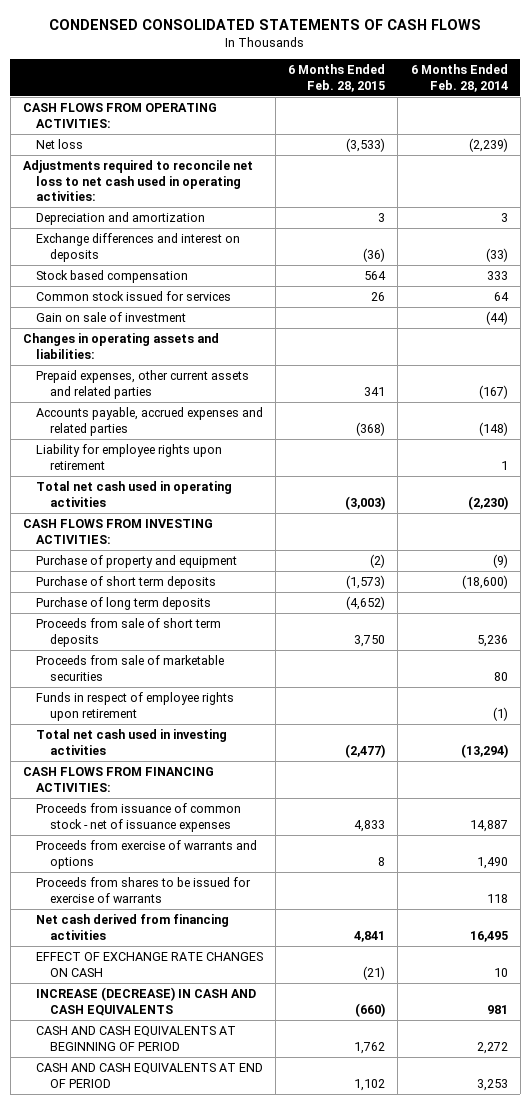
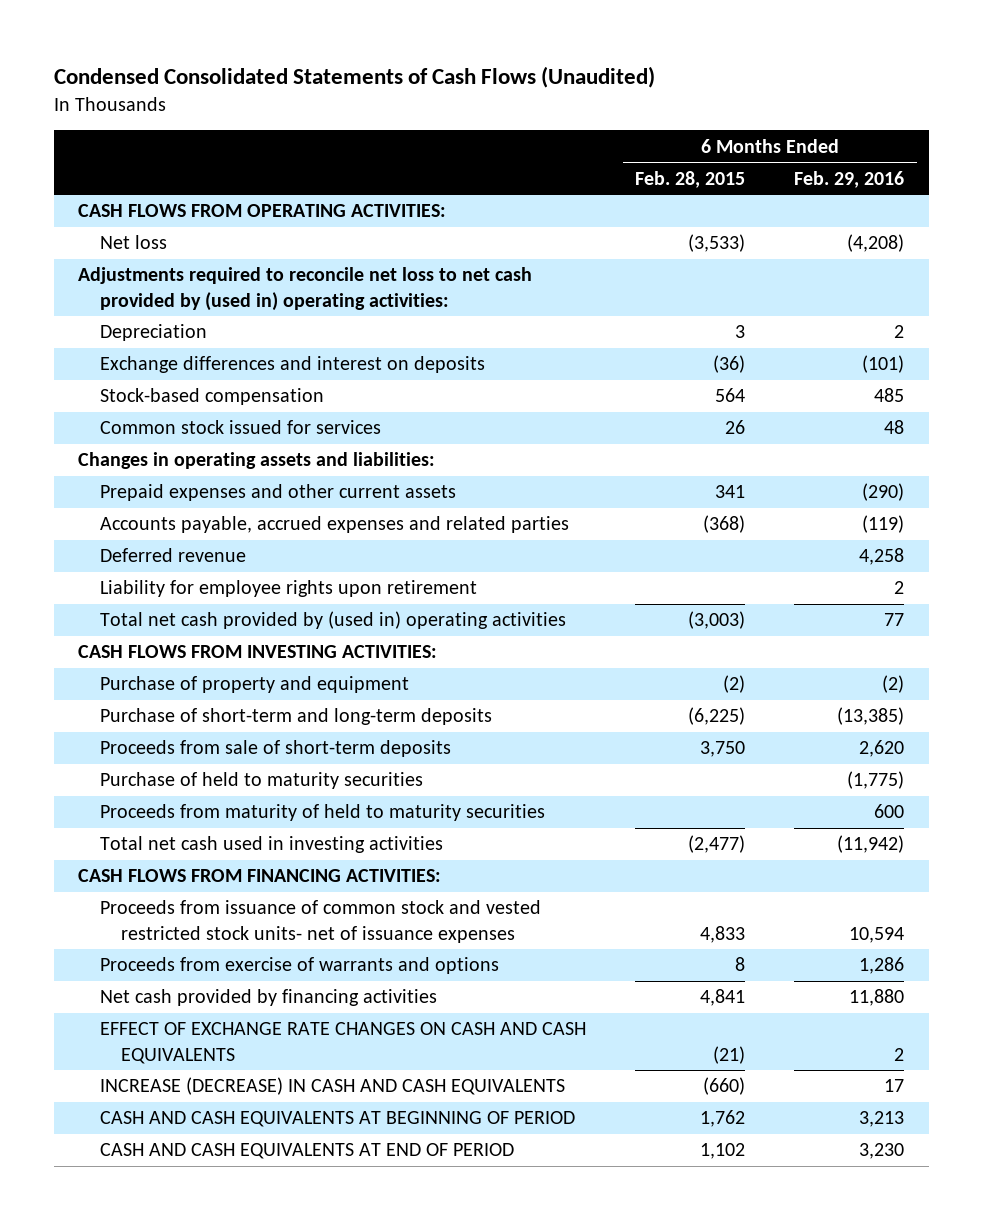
- CONDENSED CONSOLIDATED STATEMENTS OF CASH FLOWS
+ Condensed Consolidated Statements of Cash Flows (Unaudited)
- | 6 Months Ended Feb. 28, 2015 | 6 Months Ended Feb. 28, 2014
+ | 6 Months Ended Feb. 28, 2015 | 6 Months Ended Feb. 29, 2016
- Adjustments required to reconcile net loss to net cash used in operating activities:
- Depreciation and amortization | 3 | 3
+ Adjustments required to reconcile net loss to net cash provided by (used in) operating activities:
+ Depreciation | 3 | 2
- Stock based compensation | 564 | 333
+ Stock-based compensation | 564 | 485
- Gain on sale of investment | | (44)
- Prepaid expenses, other current assets and related parties | 341 | (167)
+ Prepaid expenses and other current assets | 341 | (290)
+ Deferred revenue | | 4,258
- Total net cash used in operating activities | (3,003) | (2,230)
+ Total net cash provided by (used in) operating activities | (3,003) | 77
- Purchase of short term deposits | (1,573) | (18,600)
- Purchase of long term deposits | (4,652) |
- Proceeds from sale of short term deposits | 3,750 | 5,236
- Proceeds from sale of marketable securities | | 80
- Funds in respect of employee rights upon retirement | | (1)
+ Purchase of short-term and long-term deposits | (6,225) | (13,385)
+ Proceeds from sale of short-term deposits | 3,750 | 2,620
+ Purchase of held to maturity securities | | (1,775)
+ Proceeds from maturity of held to maturity securities | | 600
- Proceeds from issuance of common stock - net of issuance expenses | 4,833 | 14,887
+ Proceeds from issuance of common stock and vested restricted stock units- net of issuance expenses | 4,833 | 10,594
- Proceeds from shares to be issued for exercise of warrants | | 118
- Net cash derived from financing activities | 4,841 | 16,495
- EFFECT OF EXCHANGE RATE CHANGES ON CASH | (21) | 10
+ Net cash provided by financing activities | 4,841 | 11,880
+ EFFECT OF EXCHANGE RATE CHANGES ON CASH AND CASH EQUIVALENTS | (21) | 2

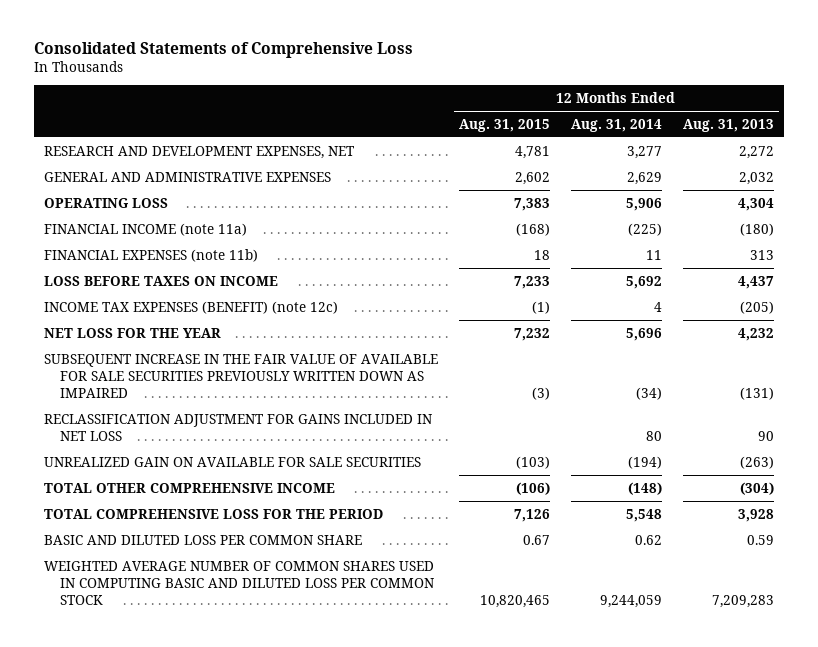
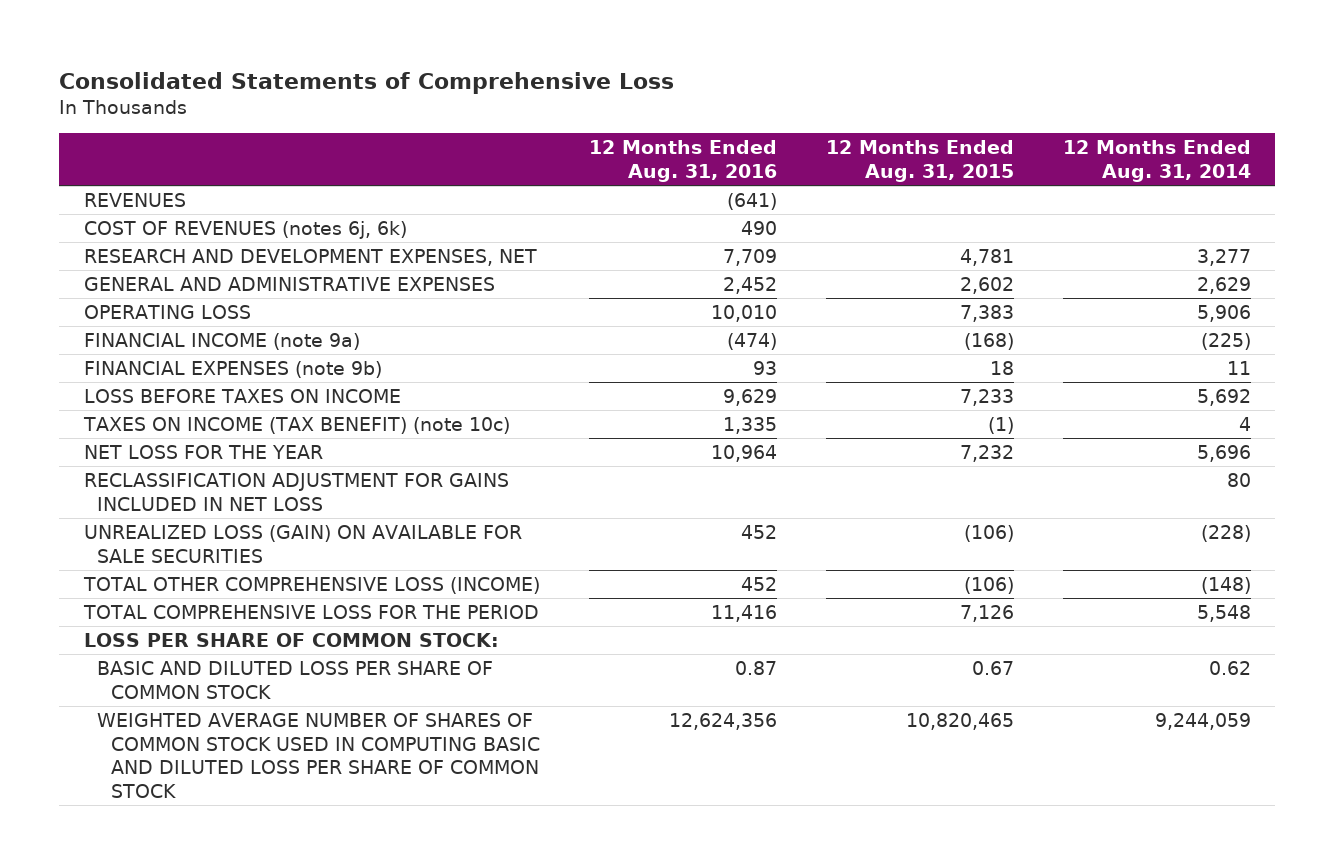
- | 12 Months Ended Aug. 31, 2015 | 12 Months Ended Aug. 31, 2014 | 12 Months Ended Aug. 31, 2013
+ | 12 Months Ended Aug. 31, 2016 | 12 Months Ended Aug. 31, 2015 | 12 Months Ended Aug. 31, 2014
+ REVENUES | (641) | |
+ COST OF REVENUES (notes 6j, 6k) | 490 | |
- FINANCIAL INCOME (note 11a) | (168) | (225) | (180)
- FINANCIAL EXPENSES (note 11b) | 18 | 11 | 313
+ FINANCIAL INCOME (note 9a) | (474) | (168) | (225)
+ FINANCIAL EXPENSES (note 9b) | 93 | 18 | 11
- INCOME TAX EXPENSES (BENEFIT) (note 12c) | (1) | 4 | (205)
+ TAXES ON INCOME (TAX BENEFIT) (note 10c) | 1,335 | (1) | 4
- SUBSEQUENT INCREASE IN THE FAIR VALUE OF AVAILABLE FOR SALE SECURITIES PREVIOUSLY WRITTEN DOWN AS IMPAIRED | (3) | (34) | (131)
- UNREALIZED GAIN ON AVAILABLE FOR SALE SECURITIES | (103) | (194) | (263)
- TOTAL OTHER COMPREHENSIVE INCOME | (106) | (148) | (304)
+ UNREALIZED LOSS (GAIN) ON AVAILABLE FOR SALE SECURITIES | 452 | (106) | (228)
+ TOTAL OTHER COMPREHENSIVE LOSS (INCOME) | 452 | (106) | (148)
- BASIC AND DILUTED LOSS PER COMMON SHARE | 0.67 | 0.62 | 0.59
- WEIGHTED AVERAGE NUMBER OF COMMON SHARES USED IN COMPUTING BASIC AND DILUTED LOSS PER COMMON STOCK | 10,820,465 | 9,244,059 | 7,209,283
+ LOSS PER SHARE OF COMMON STOCK:
+ BASIC AND DILUTED LOSS PER SHARE OF COMMON STOCK | 0.87 | 0.67 | 0.62
+ WEIGHTED AVERAGE NUMBER OF SHARES OF COMMON STOCK USED IN COMPUTING BASIC AND DILUTED LOSS PER SHARE OF COMMON STOCK | 12,624,356 | 10,820,465 | 9,244,059

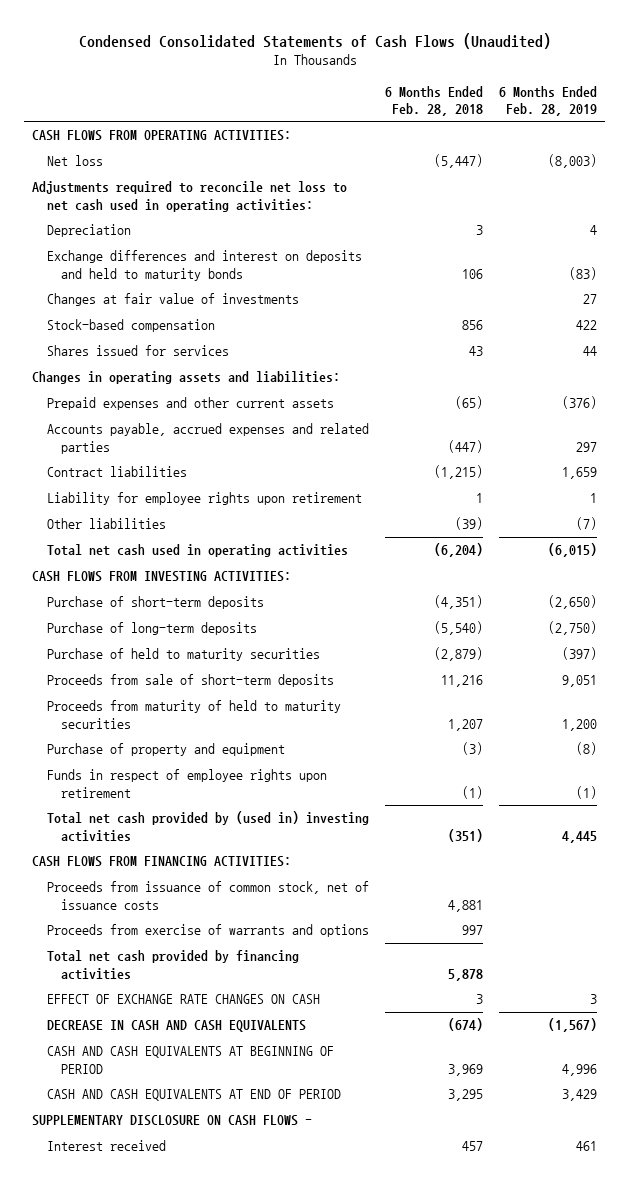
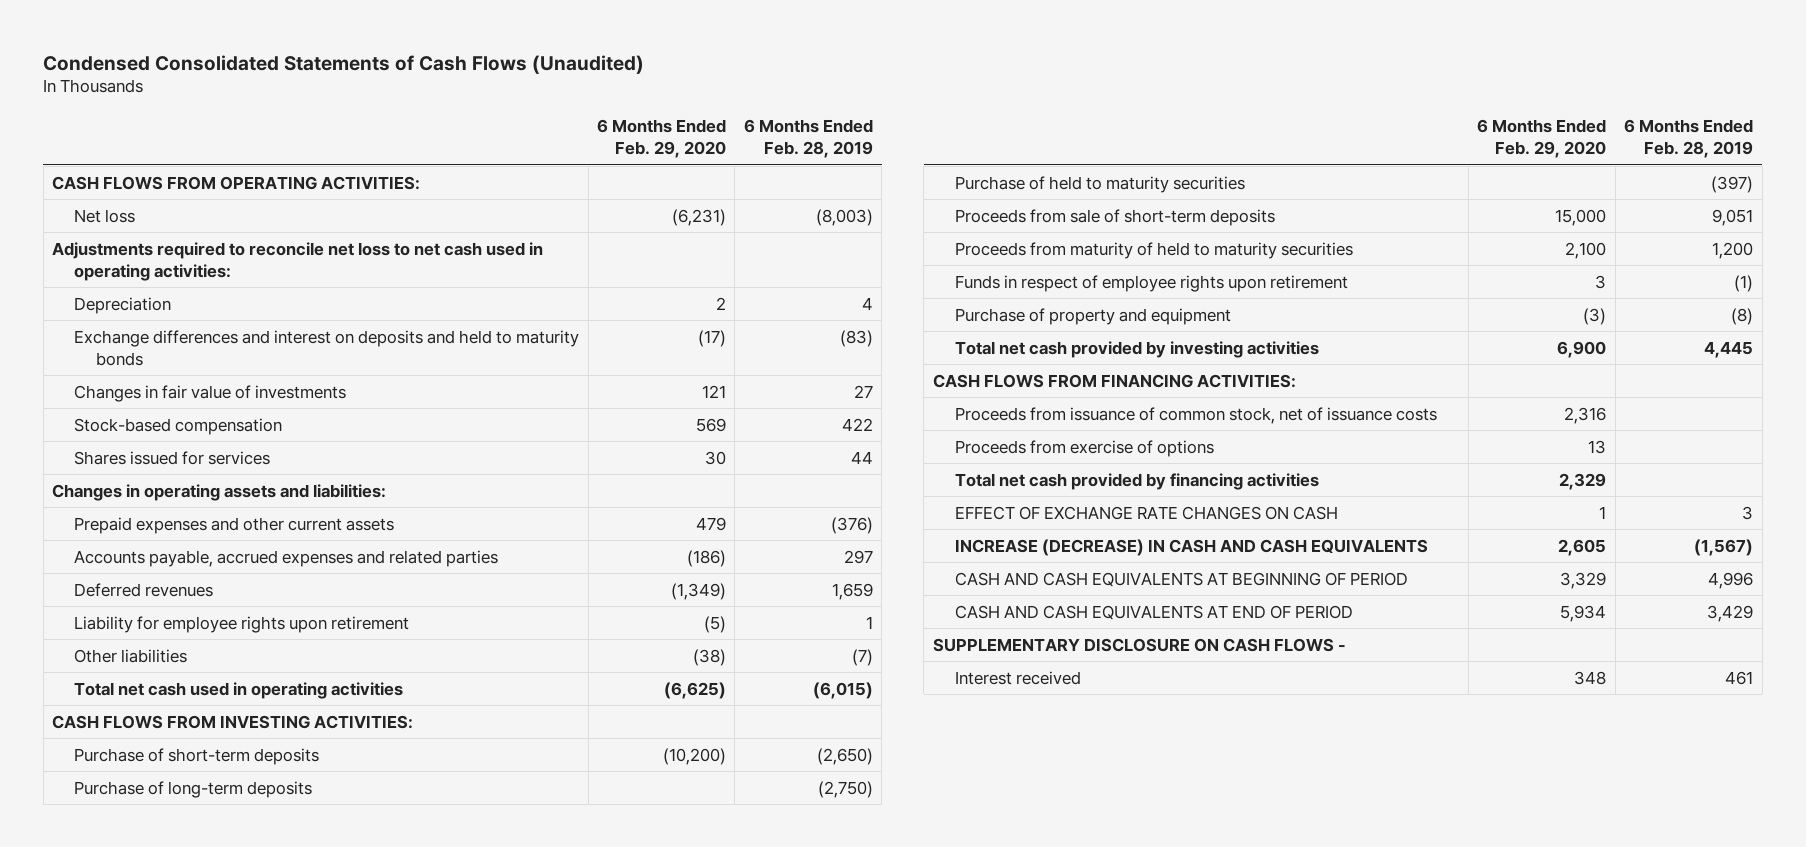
- | 6 Months Ended Feb. 28, 2018 | 6 Months Ended Feb. 28, 2019
+ | 6 Months Ended Feb. 29, 2020 | 6 Months Ended Feb. 28, 2019
- Changes at fair value of investments | | 27
+ Changes in fair value of investments | 121 | 27
- Contract liabilities | (1,215) | 1,659
+ Deferred revenues | (1,349) | 1,659
- Total net cash provided by (used in) investing activities | (351) | 4,445
moved down: Purchase of property and equipment | (3) | (8)
+ Total net cash provided by investing activities | 6,900 | 4,445
- Proceeds from exercise of warrants and options | 997 |
+ Proceeds from exercise of options | 13 |
- DECREASE IN CASH AND CASH EQUIVALENTS | (674) | (1,567)
+ INCREASE (DECREASE) IN CASH AND CASH EQUIVALENTS | 2,605 | (1,567)

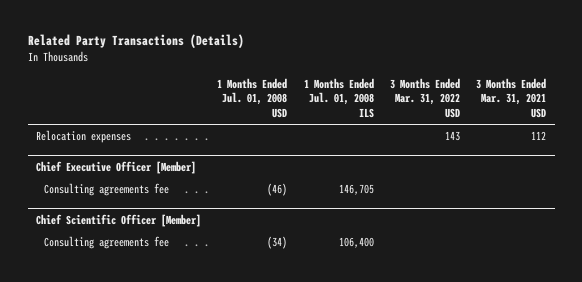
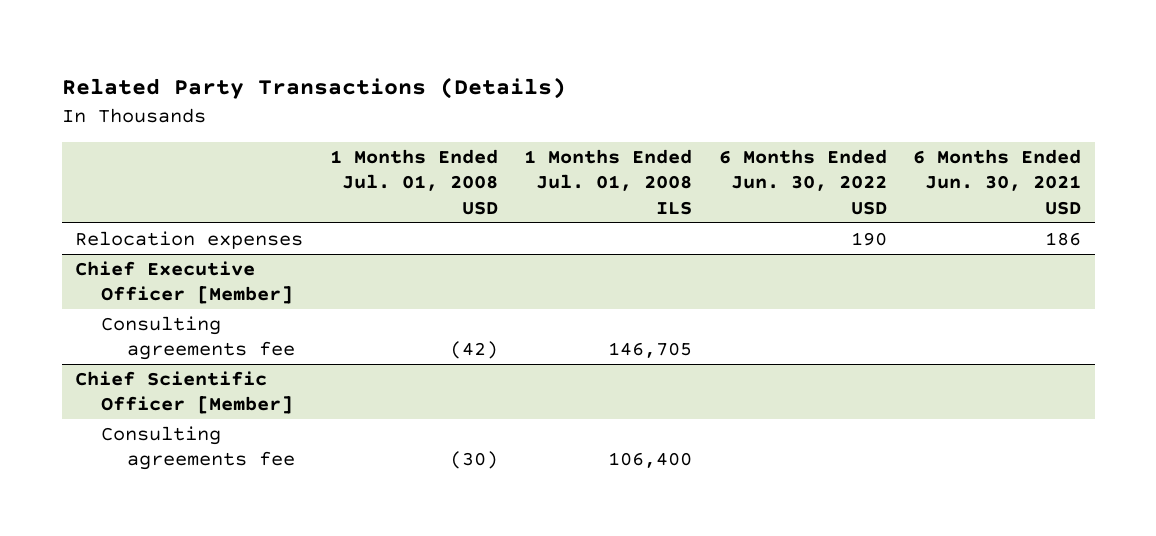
- | 1 Months Ended Jul. 01, 2008 USD | 1 Months Ended Jul. 01, 2008 ILS | 3 Months Ended Mar. 31, 2022 USD | 3 Months Ended Mar. 31, 2021 USD
+ | 1 Months Ended Jul. 01, 2008 USD | 1 Months Ended Jul. 01, 2008 ILS | 6 Months Ended Jun. 30, 2022 USD | 6 Months Ended Jun. 30, 2021 USD
@ Chief Executive Officer [Member]
- Consulting agreements fee | (46) | 146,705 | |
+ Consulting agreements fee | (42) | 146,705 | |
@ Chief Scientific Officer [Member]
- Consulting agreements fee | (34) | 106,400 | |
+ Consulting agreements fee | (30) | 106,400 | |

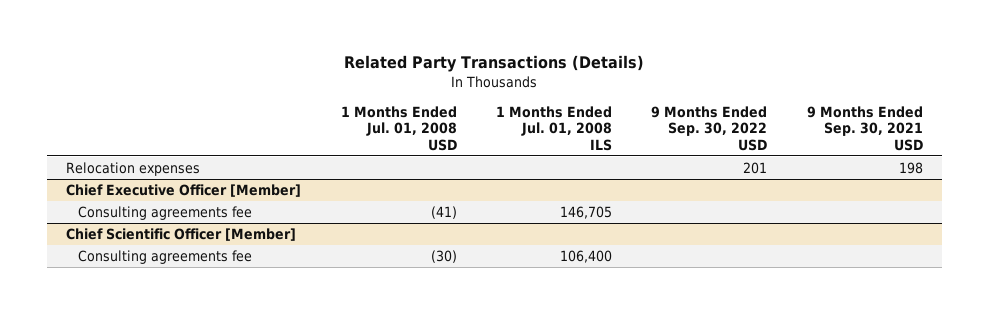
- | 1 Months Ended Jul. 01, 2008 USD | 1 Months Ended Jul. 01, 2008 ILS | 6 Months Ended Jun. 30, 2022 USD | 6 Months Ended Jun. 30, 2021 USD
+ | 1 Months Ended Jul. 01, 2008 USD | 1 Months Ended Jul. 01, 2008 ILS | 9 Months Ended Sep. 30, 2022 USD | 9 Months Ended Sep. 30, 2021 USD
@ Chief Executive Officer [Member]
- Consulting agreements fee | (42) | 146,705 | |
+ Consulting agreements fee | (41) | 146,705 | |

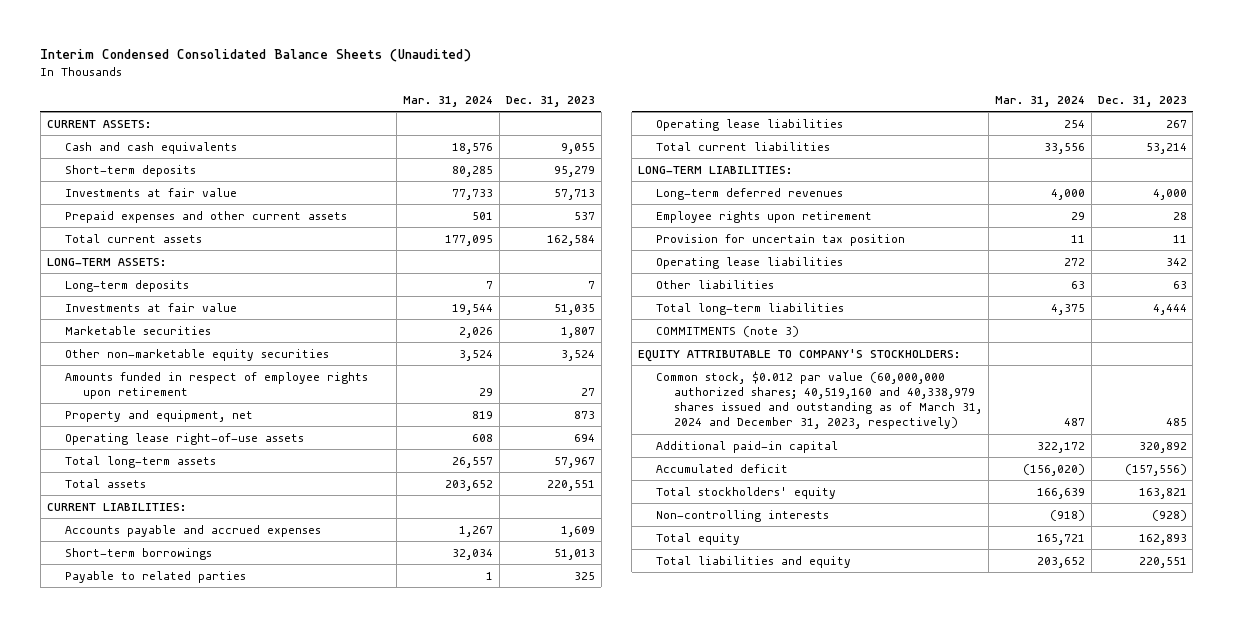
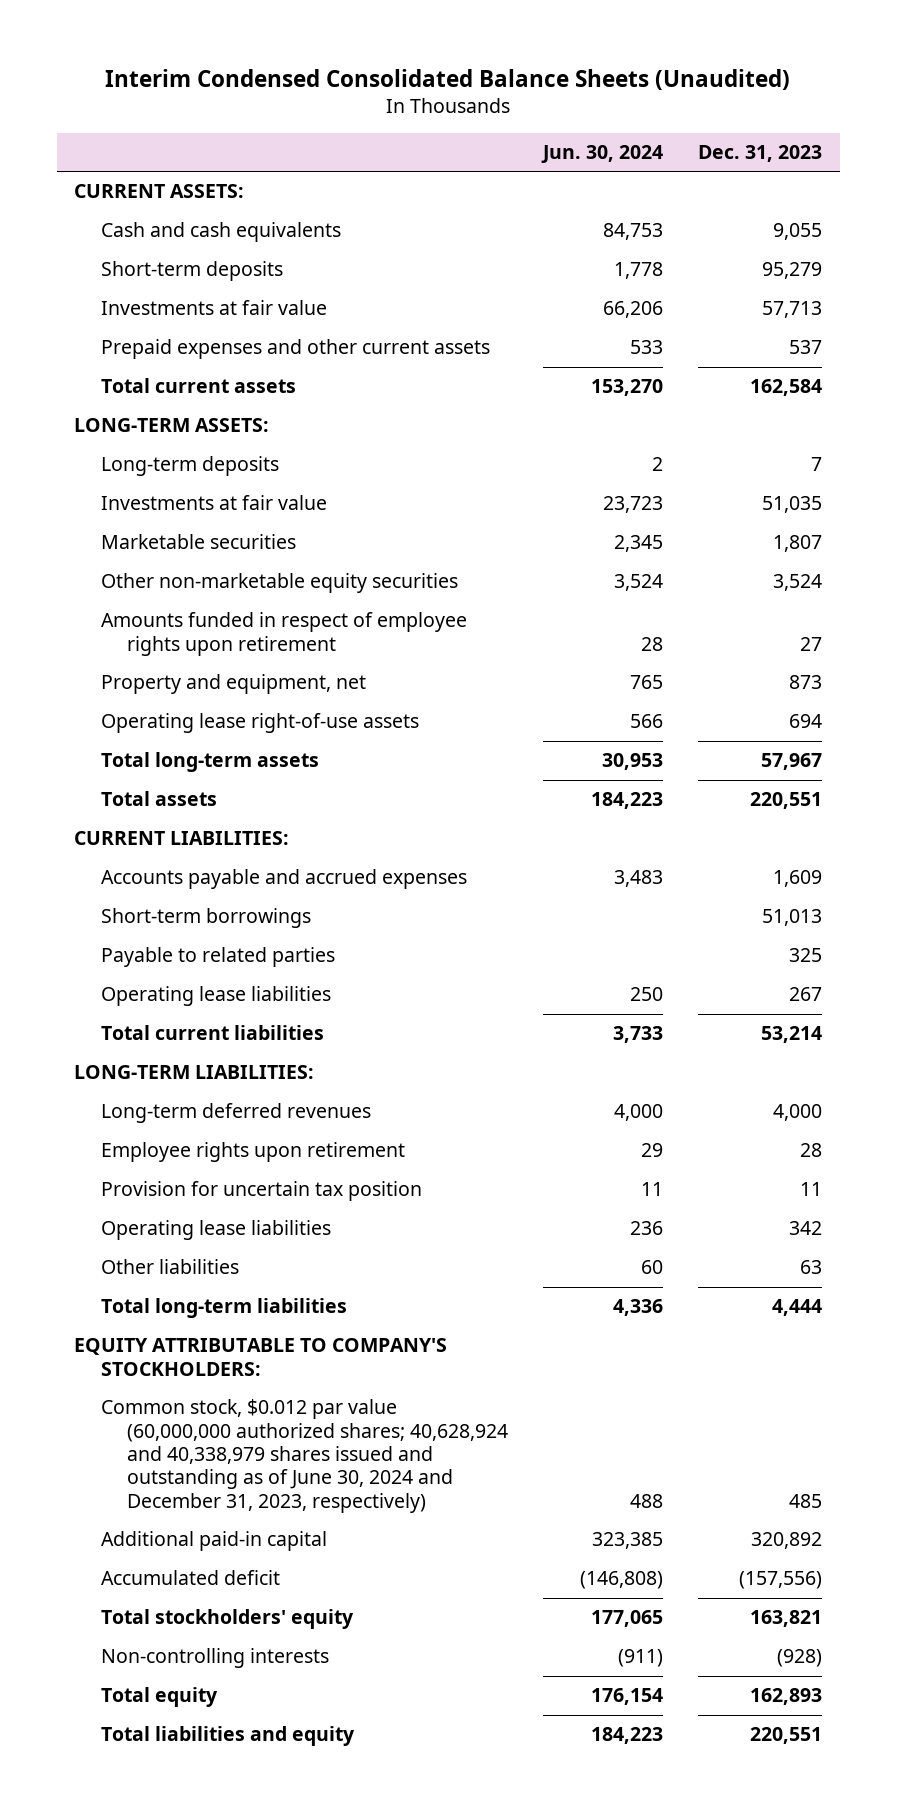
- | Mar. 31, 2024 | Dec. 31, 2023
+ | Jun. 30, 2024 | Dec. 31, 2023
- COMMITMENTS (note 3)
- Common stock, $0.012 par value (60,000,000 authorized shares; 40,519,160 and 40,338,979 shares issued and outstanding as of March 31, 2024 and December 31, 2023, respectively) | 487 | 485
+ Common stock, $0.012 par value (60,000,000 authorized shares; 40,628,924 and 40,338,979 shares issued and outstanding as of June 30, 2024 and December 31, 2023, respectively) | 488 | 485

